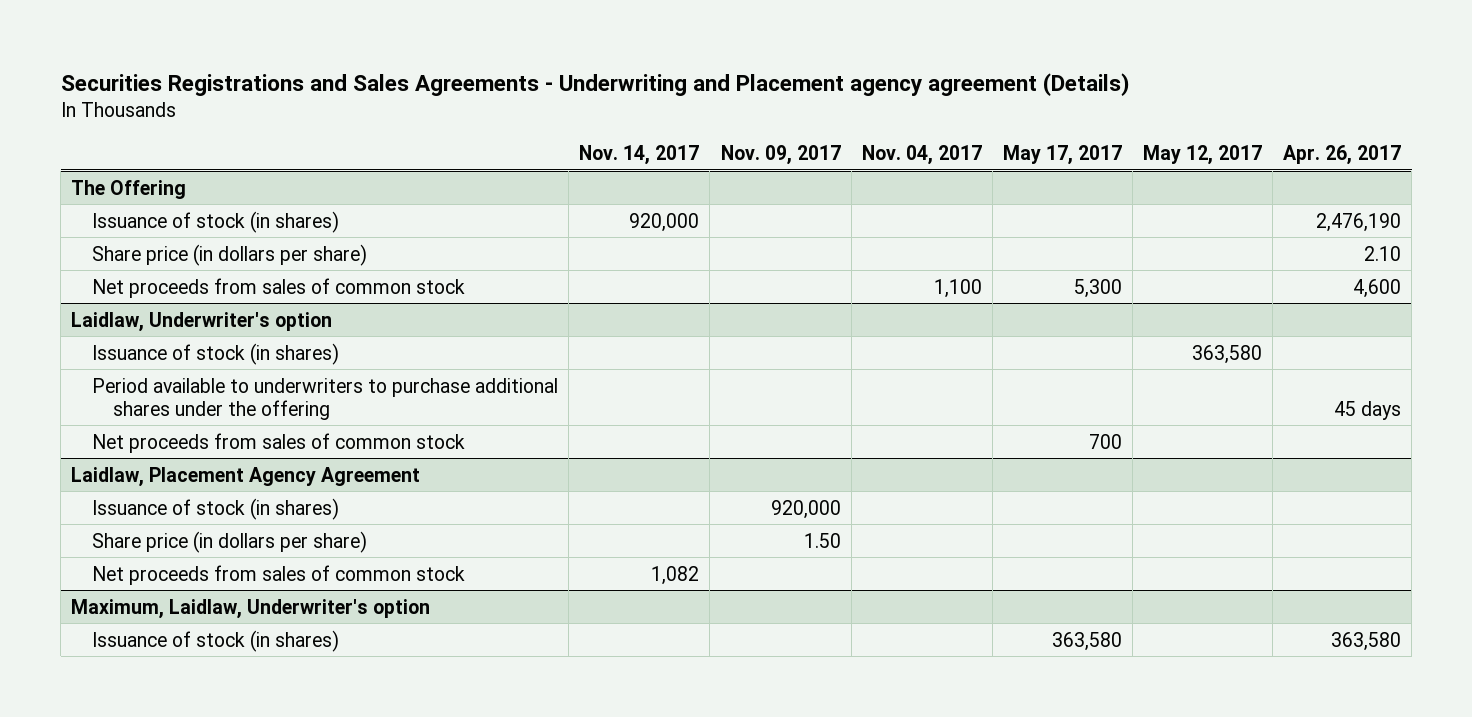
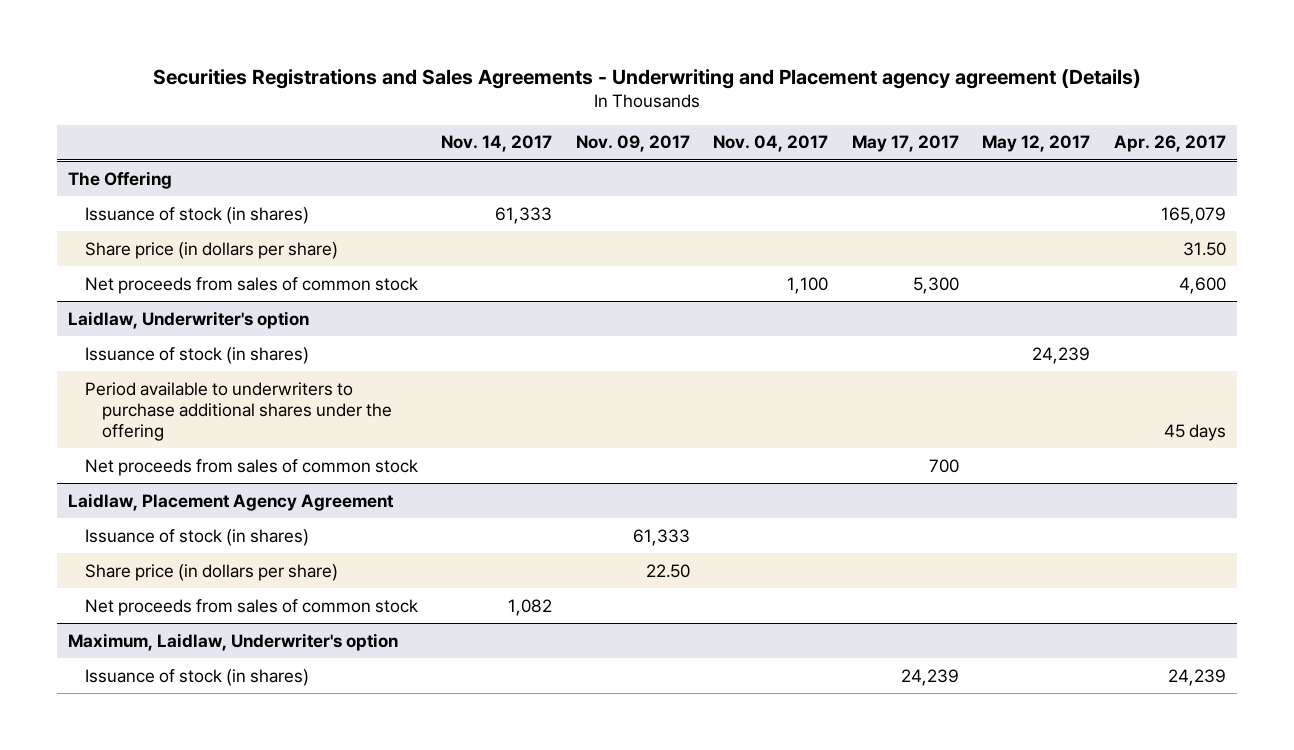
@ The Offering
- Issuance of stock (in shares) | 920,000 | | | | | 2,476,190
- Share price (in dollars per share) | | | | | | 2.10
+ Issuance of stock (in shares) | 61,333 | | | | | 165,079
+ Share price (in dollars per share) | | | | | | 31.50
@ Laidlaw, Underwriter's option
- Issuance of stock (in shares) | | | | | 363,580 |
+ Issuance of stock (in shares) | | | | | 24,239 |
@ Laidlaw, Placement Agency Agreement
- Issuance of stock (in shares) | | 920,000 | | | |
- Share price (in dollars per share) | | 1.50 | | | |
+ Issuance of stock (in shares) | | 61,333 | | | |
+ Share price (in dollars per share) | | 22.50 | | | |
@ Maximum, Laidlaw, Underwriter's option
- Issuance of stock (in shares) | | | | 363,580 | | 363,580
+ Issuance of stock (in shares) | | | | 24,239 | | 24,239

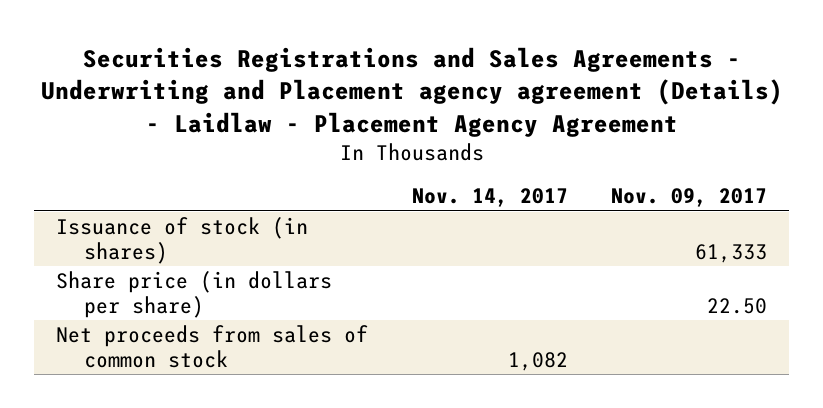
- Securities Registrations and Sales Agreements - Underwriting and Placement agency agreement (Details)
+ Securities Registrations and Sales Agreements - Underwriting and Placement agency agreement (Details) - Laidlaw - Placement Agency Agreement
- | Nov. 14, 2017 | Nov. 09, 2017 | Nov. 04, 2017 | May 17, 2017 | May 12, 2017 | Apr. 26, 2017
+ | Nov. 14, 2017 | Nov. 09, 2017
- The Offering
- Issuance of stock (in shares) | 61,333 | | | | | 165,079
- Share price (in dollars per share) | | | | | | 31.50
- Net proceeds from sales of common stock | | | 1,100 | 5,300 | | 4,600
- Laidlaw, Underwriter's option
- Issuance of stock (in shares) | | | | | 24,239 |
- Period available to underwriters to purchase additional shares under the offering | | | | | | 45 days
- Net proceeds from sales of common stock | | | | 700 | |
- Laidlaw, Placement Agency Agreement
- Maximum, Laidlaw, Underwriter's option
- Issuance of stock (in shares) | | | | 24,239 | | 24,239

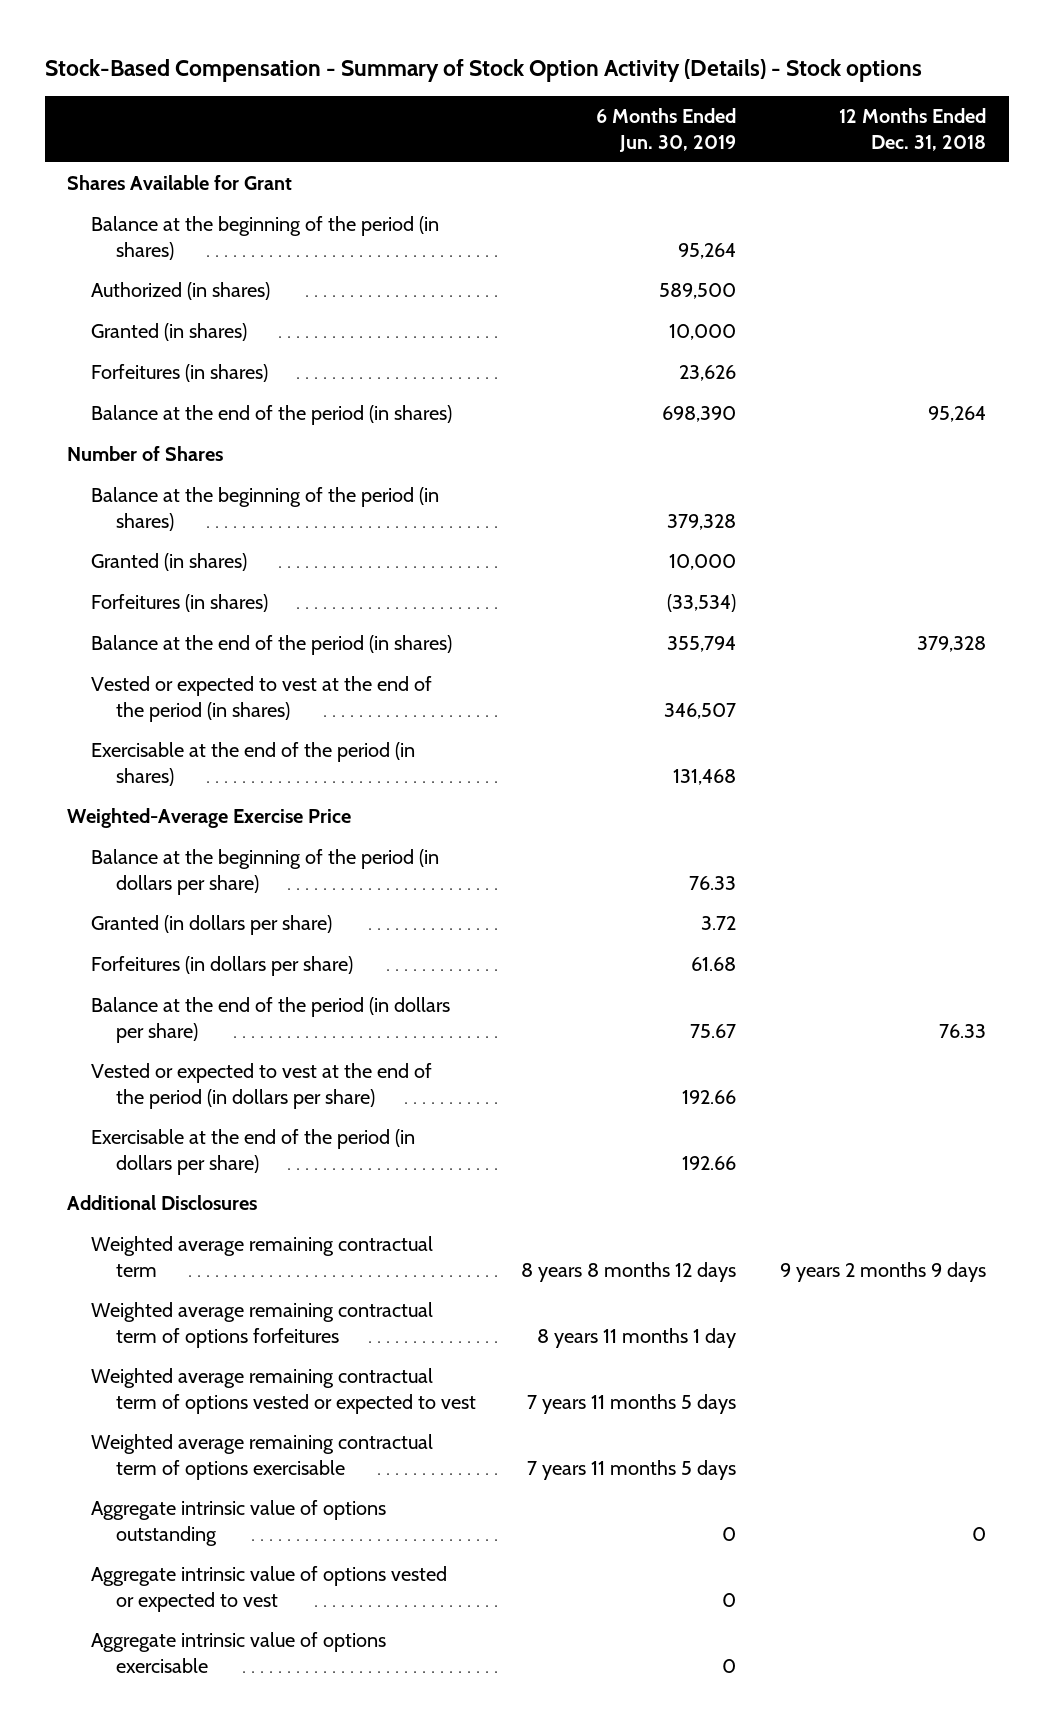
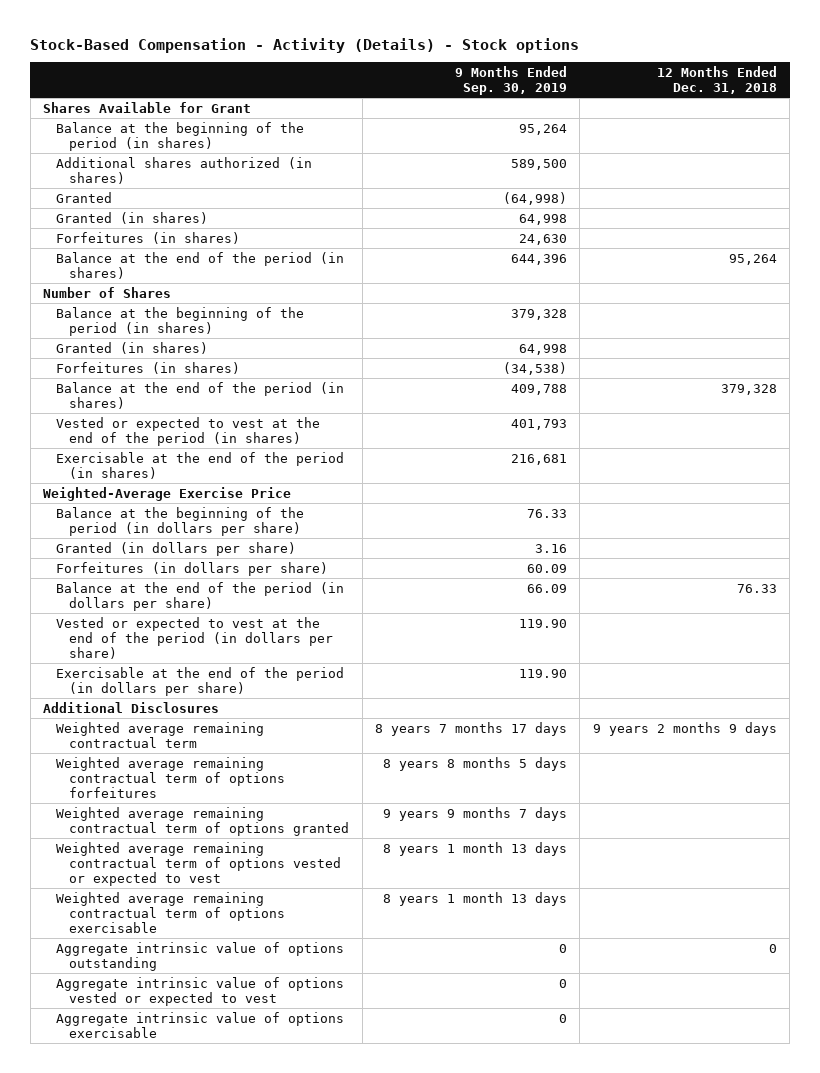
- Stock-Based Compensation - Summary of Stock Option Activity (Details) - Stock options
+ Stock-Based Compensation - Activity (Details) - Stock options
- | 6 Months Ended Jun. 30, 2019 | 12 Months Ended Dec. 31, 2018
+ | 9 Months Ended Sep. 30, 2019 | 12 Months Ended Dec. 31, 2018
- Authorized (in shares) | 589,500 |
+ Additional shares authorized (in shares) | 589,500 |
+ Granted | (64,998) |
+ Weighted average remaining contractual term of options granted | 9 years 9 months 7 days |

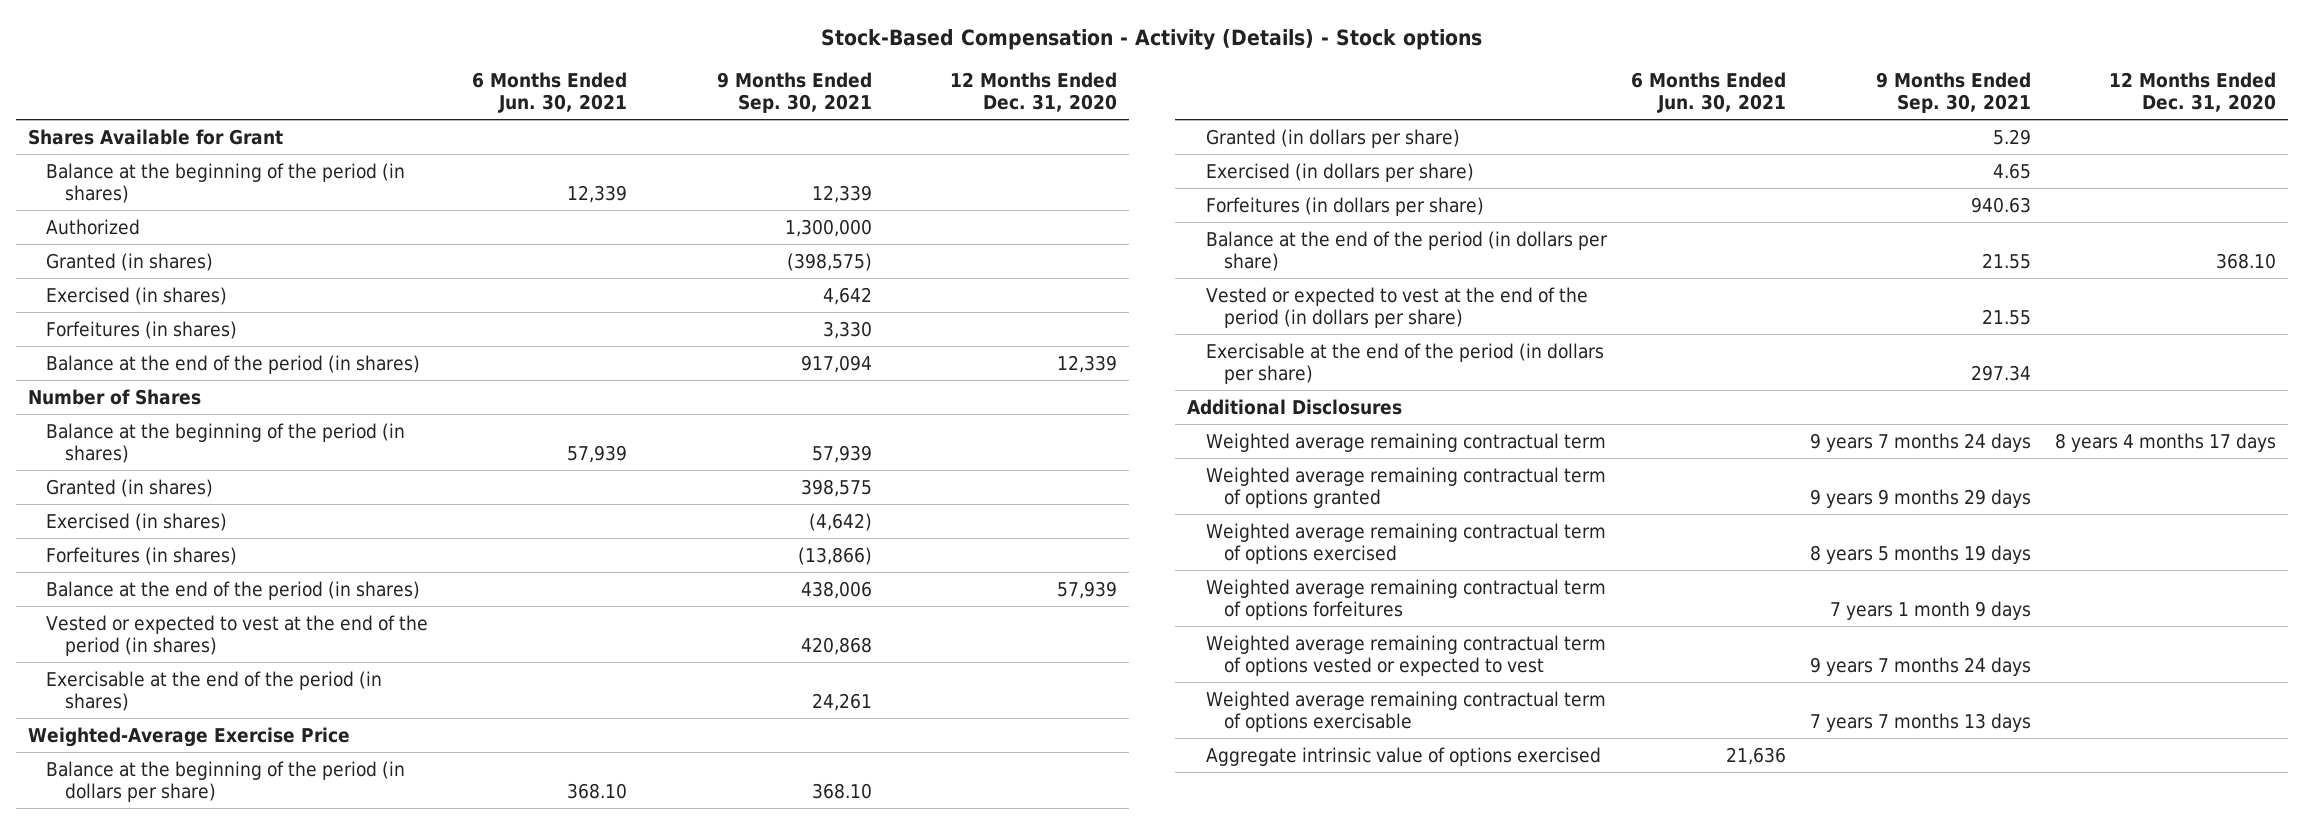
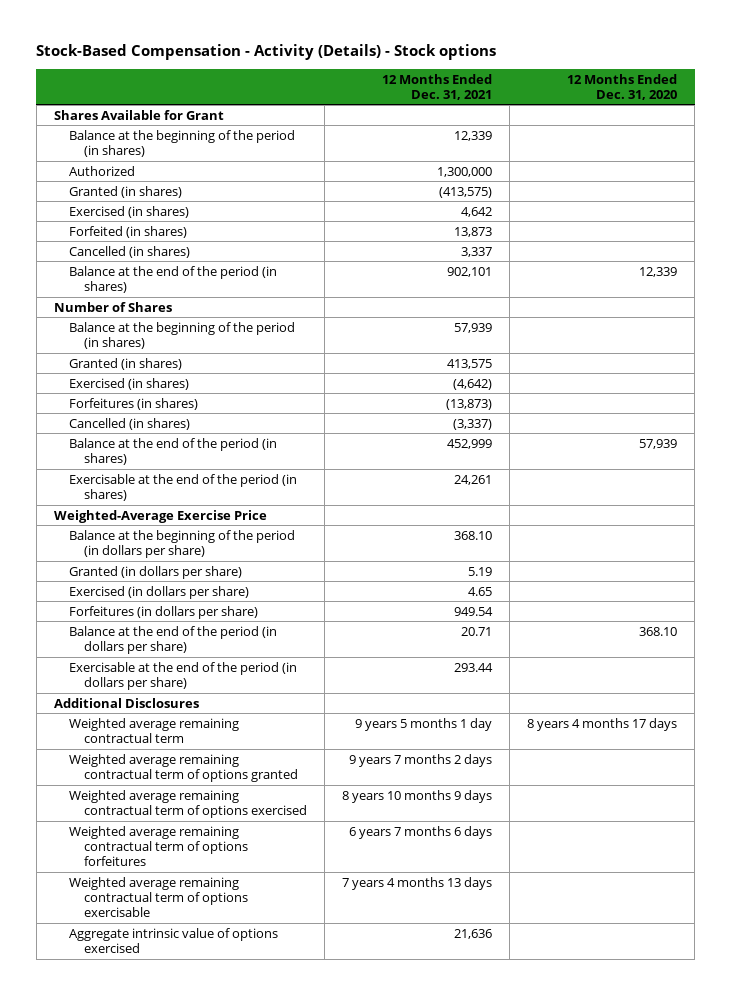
- | 6 Months Ended Jun. 30, 2021 | 9 Months Ended Sep. 30, 2021 | 12 Months Ended Dec. 31, 2020
+ | 12 Months Ended Dec. 31, 2021 | 12 Months Ended Dec. 31, 2020
- Forfeitures (in shares) | | 3,330 |
+ Forfeited (in shares) | 13,873 |
+ Cancelled (in shares) | 3,337 |
+ Cancelled (in shares) | (3,337) |
- Vested or expected to vest at the end of the period (in shares) | | 420,868 |
- Vested or expected to vest at the end of the period (in dollars per share) | | 21.55 |
- Weighted average remaining contractual term of options vested or expected to vest | | 9 years 7 months 24 days |

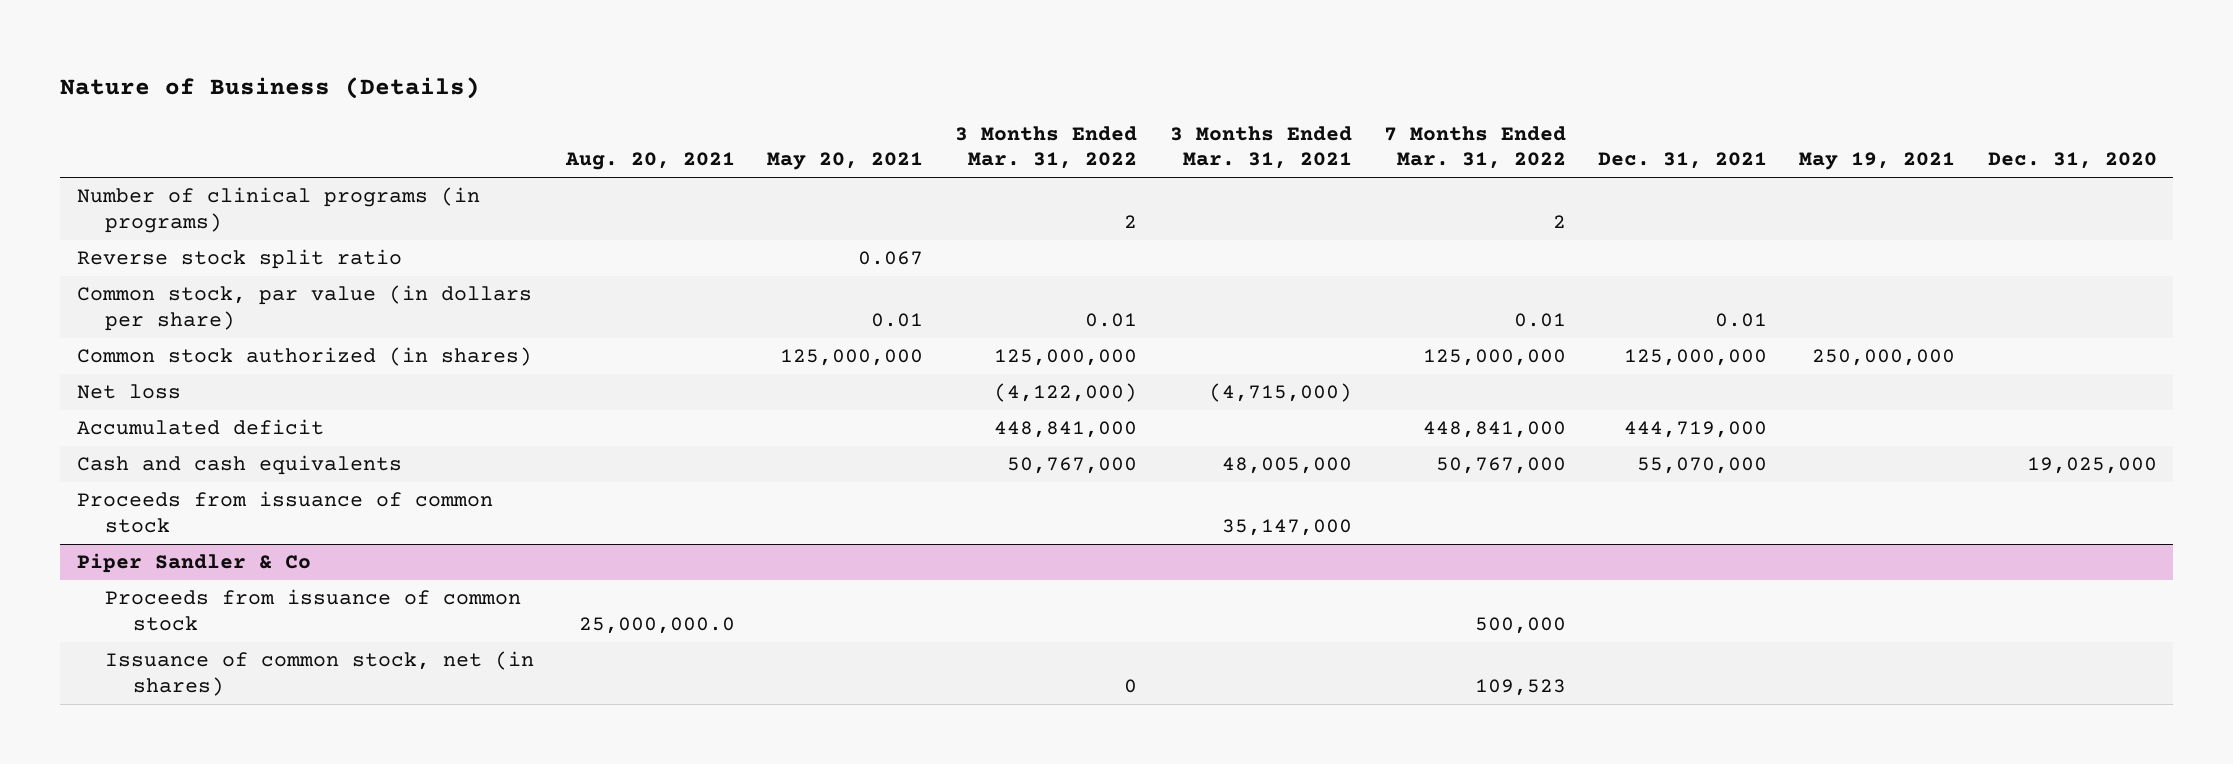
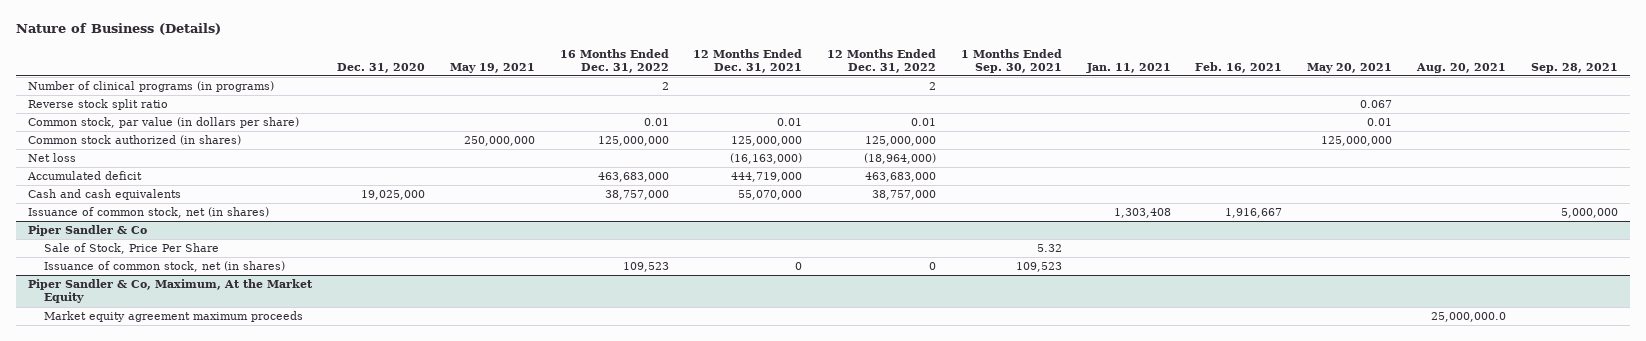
- | Aug. 20, 2021 | May 20, 2021 | 3 Months Ended Mar. 31, 2022 | 3 Months Ended Mar. 31, 2021 | 7 Months Ended Mar. 31, 2022 | Dec. 31, 2021 | May 19, 2021 | Dec. 31, 2020
+ | Dec. 31, 2020 | May 19, 2021 | 16 Months Ended Dec. 31, 2022 | 12 Months Ended Dec. 31, 2021 | 12 Months Ended Dec. 31, 2022 | 1 Months Ended Sep. 30, 2021 | Jan. 11, 2021 | Feb. 16, 2021 | May 20, 2021 | Aug. 20, 2021 | Sep. 28, 2021
- Proceeds from issuance of common stock | | | | 35,147,000 | | | |
+ Issuance of common stock, net (in shares) | | | | | | | 1,303,408 | 1,916,667 | | | 5,000,000
@ Piper Sandler & Co
- Proceeds from issuance of common stock | 25,000,000.0 | | | | 500,000 | | |
+ Sale of Stock, Price Per Share | | | | | | 5.32 | | | | |
+ Piper Sandler & Co, Maximum, At the Market Equity
+ Market equity agreement maximum proceeds | | | | | | | | | | 25,000,000.0 |

